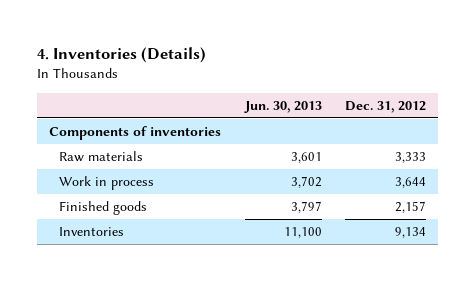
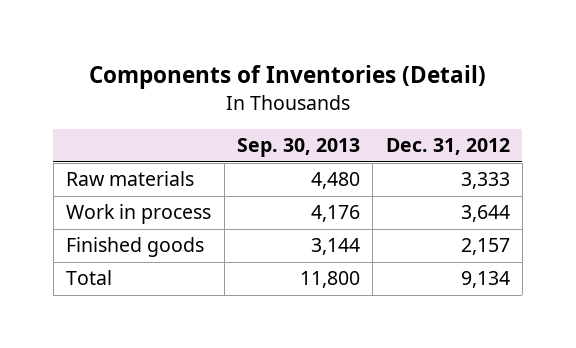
- 4. Inventories (Details)
+ Components of Inventories (Detail)
- | Jun. 30, 2013 | Dec. 31, 2012
+ | Sep. 30, 2013 | Dec. 31, 2012
- Components of inventories
- Inventories | 11,100 | 9,134
+ Total | 11,800 | 9,134

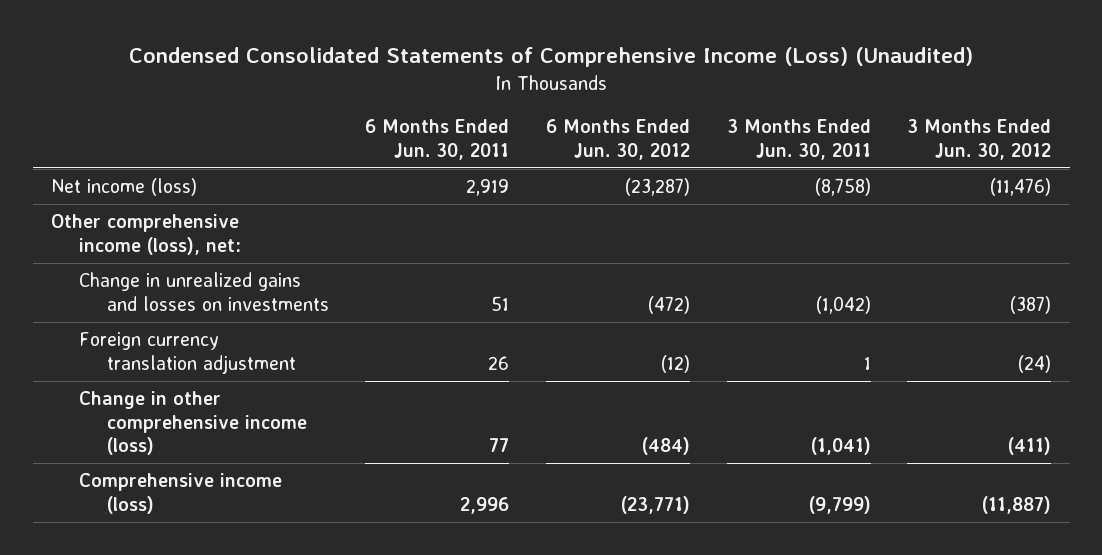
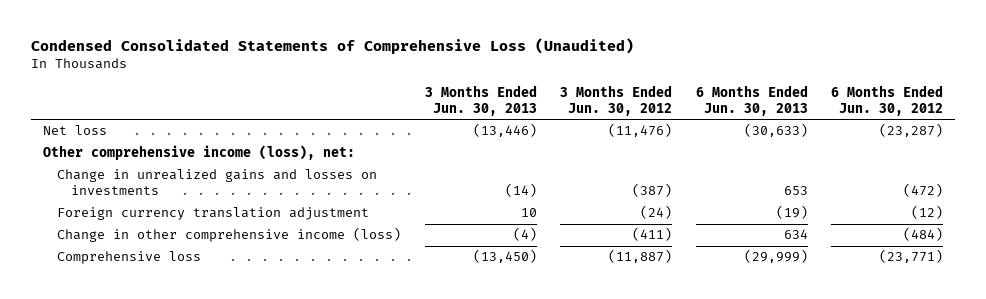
- Condensed Consolidated Statements of Comprehensive Income (Loss) (Unaudited)
+ Condensed Consolidated Statements of Comprehensive Loss (Unaudited)
- | 6 Months Ended Jun. 30, 2011 | 6 Months Ended Jun. 30, 2012 | 3 Months Ended Jun. 30, 2011 | 3 Months Ended Jun. 30, 2012
+ | 3 Months Ended Jun. 30, 2013 | 3 Months Ended Jun. 30, 2012 | 6 Months Ended Jun. 30, 2013 | 6 Months Ended Jun. 30, 2012
- Net income (loss) | 2,919 | (23,287) | (8,758) | (11,476)
+ Net loss | (13,446) | (11,476) | (30,633) | (23,287)
- Comprehensive income (loss) | 2,996 | (23,771) | (9,799) | (11,887)
+ Comprehensive loss | (13,450) | (11,887) | (29,999) | (23,771)

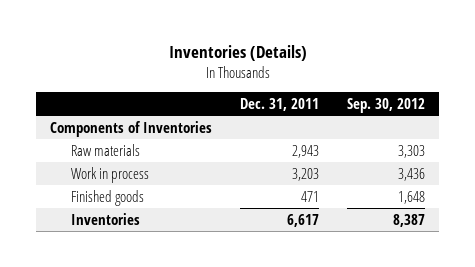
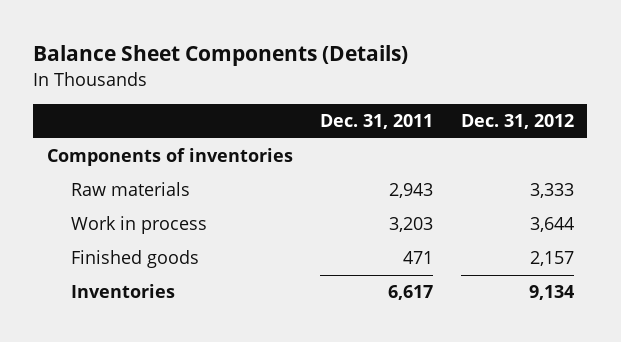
- Inventories (Details)
+ Balance Sheet Components (Details)
- | Dec. 31, 2011 | Sep. 30, 2012
+ | Dec. 31, 2011 | Dec. 31, 2012
- Components of Inventories
+ Components of inventories

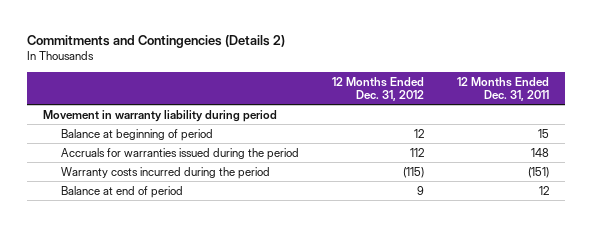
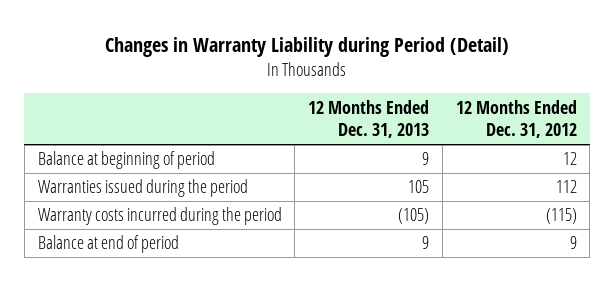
- Commitments and Contingencies (Details 2)
+ Changes in Warranty Liability during Period (Detail)
- | 12 Months Ended Dec. 31, 2012 | 12 Months Ended Dec. 31, 2011
+ | 12 Months Ended Dec. 31, 2013 | 12 Months Ended Dec. 31, 2012
- Movement in warranty liability during period
- Accruals for warranties issued during the period | 112 | 148
+ Warranties issued during the period | 105 | 112

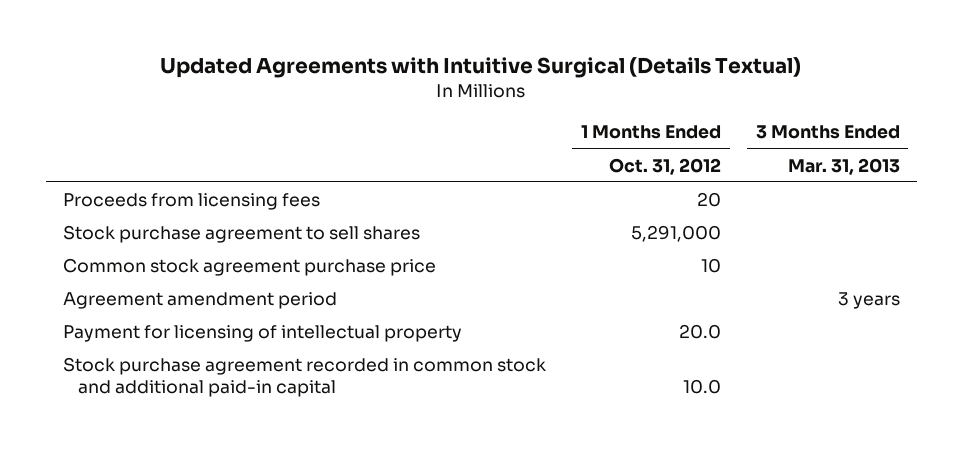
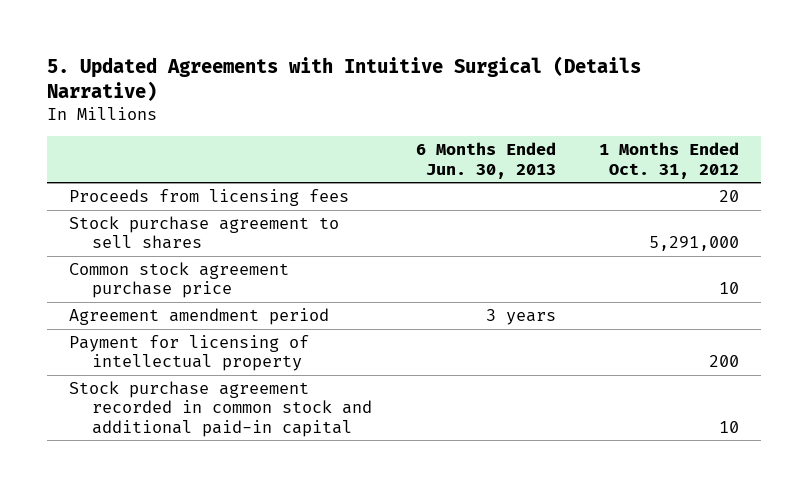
- Updated Agreements with Intuitive Surgical (Details Textual)
+ 5. Updated Agreements with Intuitive Surgical (Details Narrative)
- | 1 Months Ended Oct. 31, 2012 | 3 Months Ended Mar. 31, 2013
+ | 6 Months Ended Jun. 30, 2013 | 1 Months Ended Oct. 31, 2012
- Payment for licensing of intellectual property | 20.0 |
- Stock purchase agreement recorded in common stock and additional paid-in capital | 10.0 |
+ Payment for licensing of intellectual property | | 200
+ Stock purchase agreement recorded in common stock and additional paid-in capital | | 10

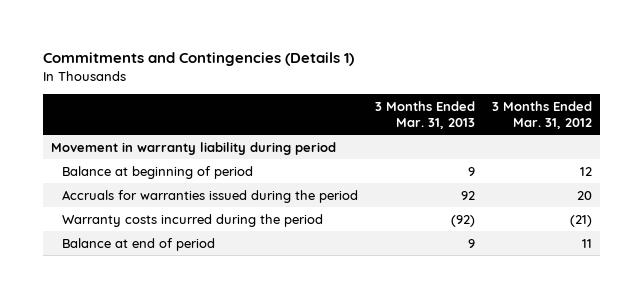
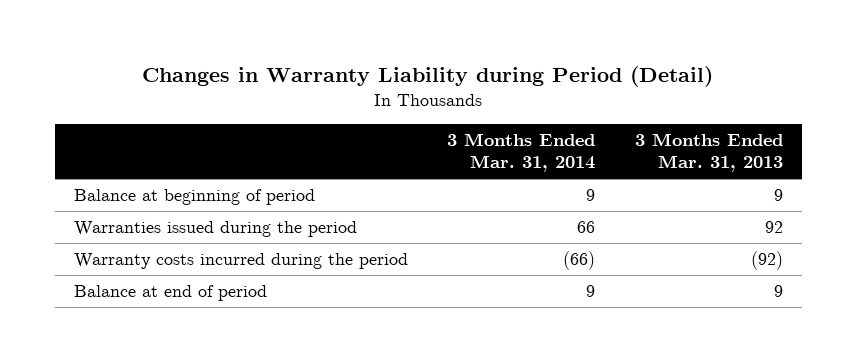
- Commitments and Contingencies (Details 1)
+ Changes in Warranty Liability during Period (Detail)
- | 3 Months Ended Mar. 31, 2013 | 3 Months Ended Mar. 31, 2012
+ | 3 Months Ended Mar. 31, 2014 | 3 Months Ended Mar. 31, 2013
- Movement in warranty liability during period
- Accruals for warranties issued during the period | 92 | 20
+ Warranties issued during the period | 66 | 92

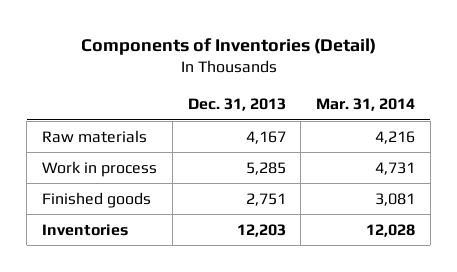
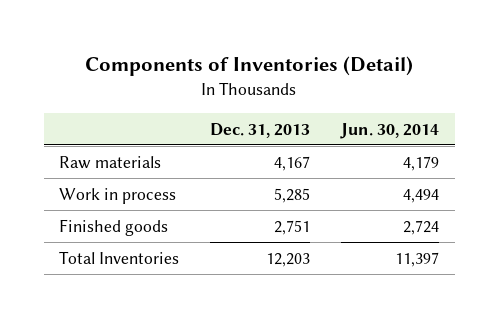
- | Dec. 31, 2013 | Mar. 31, 2014
+ | Dec. 31, 2013 | Jun. 30, 2014
- Inventories | 12,203 | 12,028
+ Total Inventories | 12,203 | 11,397

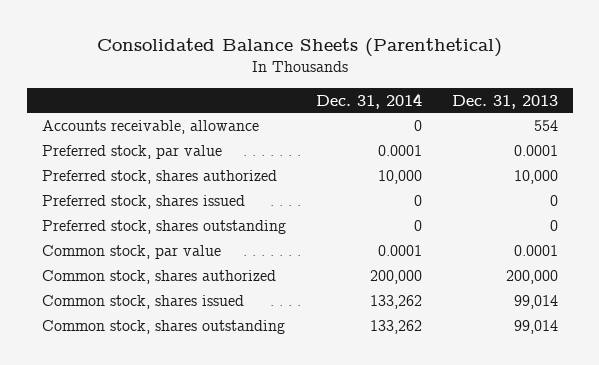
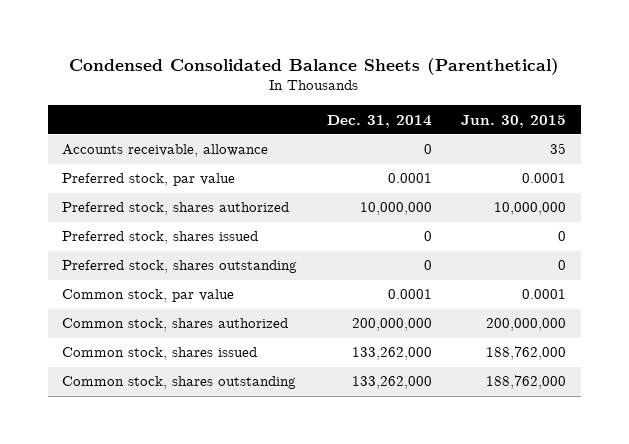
- Consolidated Balance Sheets (Parenthetical)
+ Condensed Consolidated Balance Sheets (Parenthetical)
- | Dec. 31, 2014 | Dec. 31, 2013
+ | Dec. 31, 2014 | Jun. 30, 2015
- Preferred stock, shares authorized | 10,000 | 10,000
+ Preferred stock, shares authorized | 10,000,000 | 10,000,000
- Common stock, shares authorized | 200,000 | 200,000
- Common stock, shares issued | 133,262 | 99,014
- Common stock, shares outstanding | 133,262 | 99,014
+ Common stock, shares authorized | 200,000,000 | 200,000,000
+ Common stock, shares issued | 133,262,000 | 188,762,000
+ Common stock, shares outstanding | 133,262,000 | 188,762,000

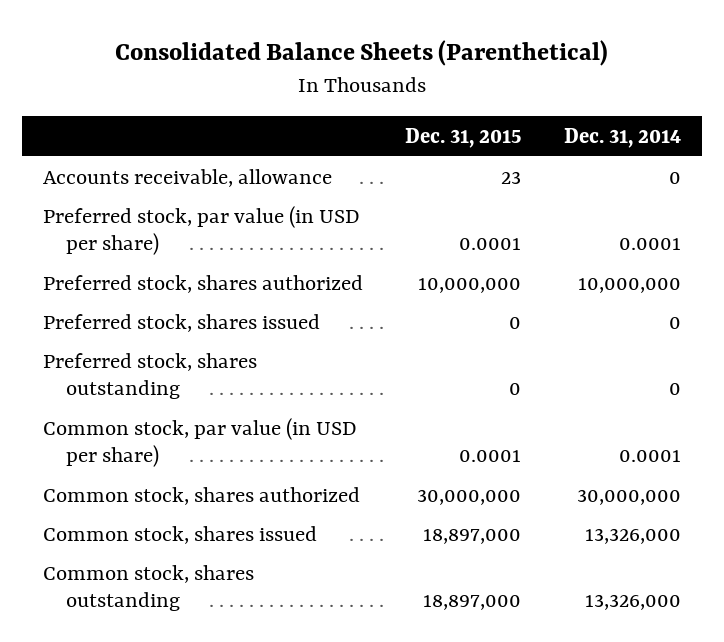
- Condensed Consolidated Balance Sheets (Parenthetical)
+ Consolidated Balance Sheets (Parenthetical)
- | Dec. 31, 2014 | Jun. 30, 2015
+ | Dec. 31, 2015 | Dec. 31, 2014
- Preferred stock, par value | 0.0001 | 0.0001
+ Preferred stock, par value (in USD per share) | 0.0001 | 0.0001
- Common stock, par value | 0.0001 | 0.0001
- Common stock, shares authorized | 200,000,000 | 200,000,000
- Common stock, shares issued | 133,262,000 | 188,762,000
- Common stock, shares outstanding | 133,262,000 | 188,762,000
+ Common stock, par value (in USD per share) | 0.0001 | 0.0001
+ Common stock, shares authorized | 30,000,000 | 30,000,000
+ Common stock, shares issued | 18,897,000 | 13,326,000
+ Common stock, shares outstanding | 18,897,000 | 13,326,000

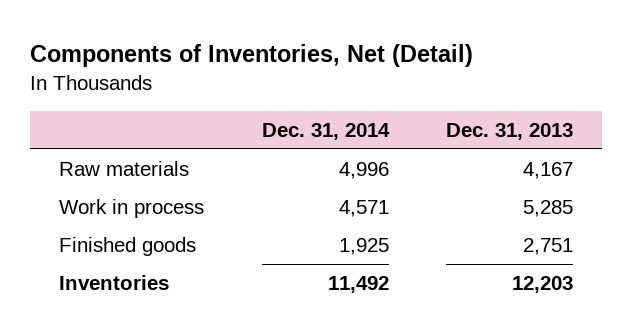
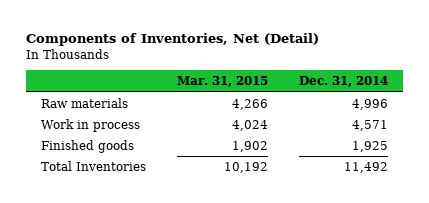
- | Dec. 31, 2014 | Dec. 31, 2013
+ | Mar. 31, 2015 | Dec. 31, 2014
- Inventories | 11,492 | 12,203
+ Total Inventories | 10,192 | 11,492

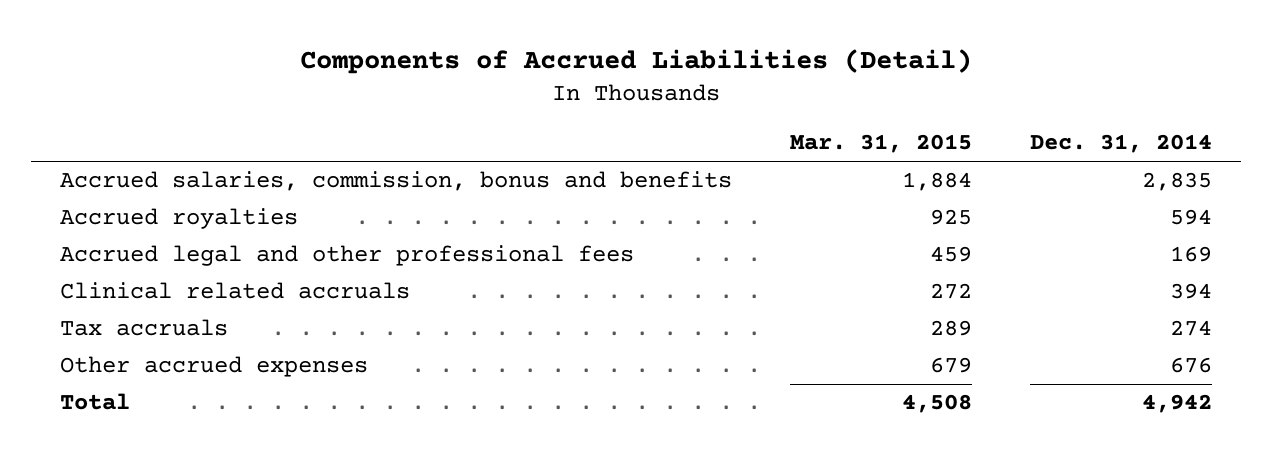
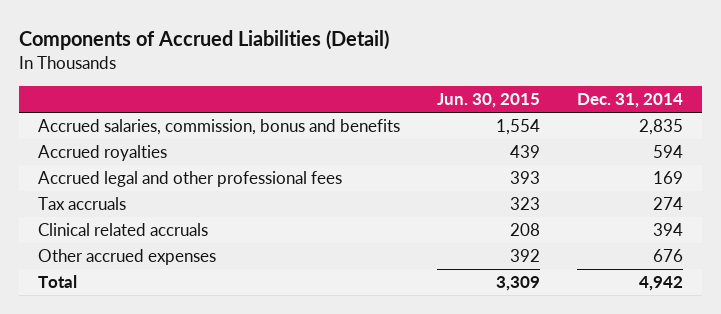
- | Mar. 31, 2015 | Dec. 31, 2014
+ | Jun. 30, 2015 | Dec. 31, 2014
moved down: Clinical related accruals | 208 | 394

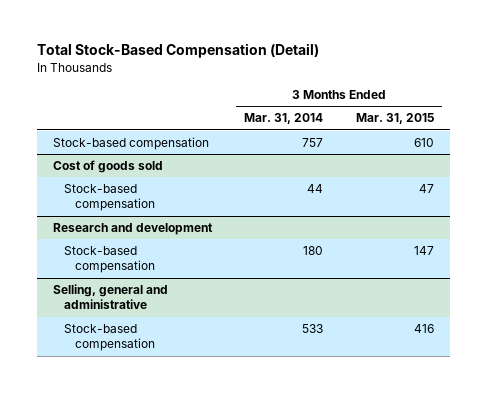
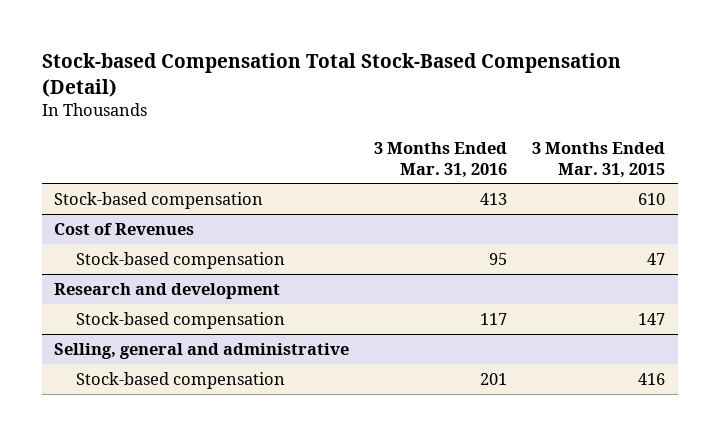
- Total Stock-Based Compensation (Detail)
+ Stock-based Compensation Total Stock-Based Compensation (Detail)
- | 3 Months Ended Mar. 31, 2014 | 3 Months Ended Mar. 31, 2015
+ | 3 Months Ended Mar. 31, 2016 | 3 Months Ended Mar. 31, 2015
- Cost of goods sold
+ Cost of Revenues

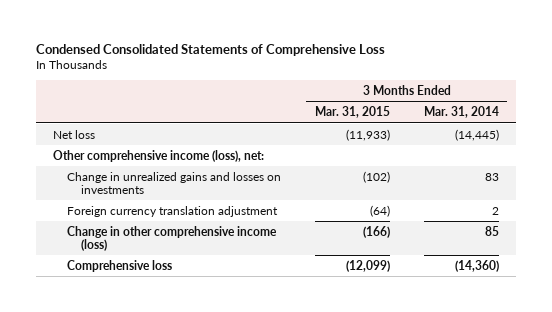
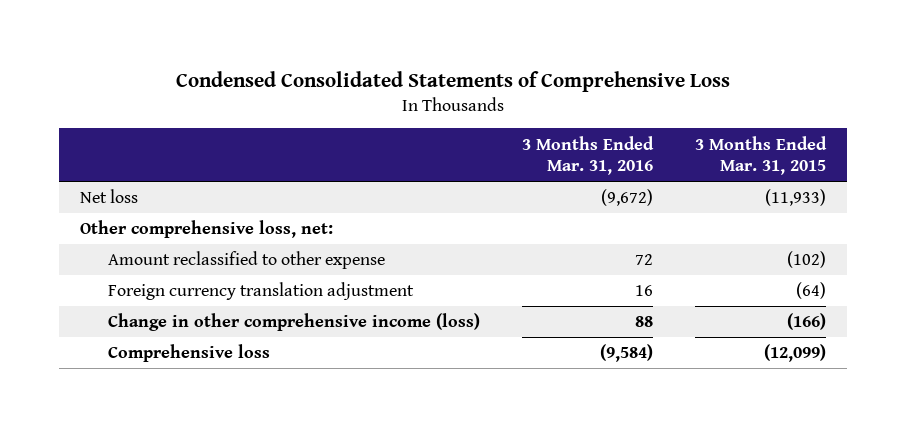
- | 3 Months Ended Mar. 31, 2015 | 3 Months Ended Mar. 31, 2014
+ | 3 Months Ended Mar. 31, 2016 | 3 Months Ended Mar. 31, 2015
- Other comprehensive income (loss), net:
- Change in unrealized gains and losses on investments | (102) | 83
+ Other comprehensive loss, net:
+ Amount reclassified to other expense | 72 | (102)

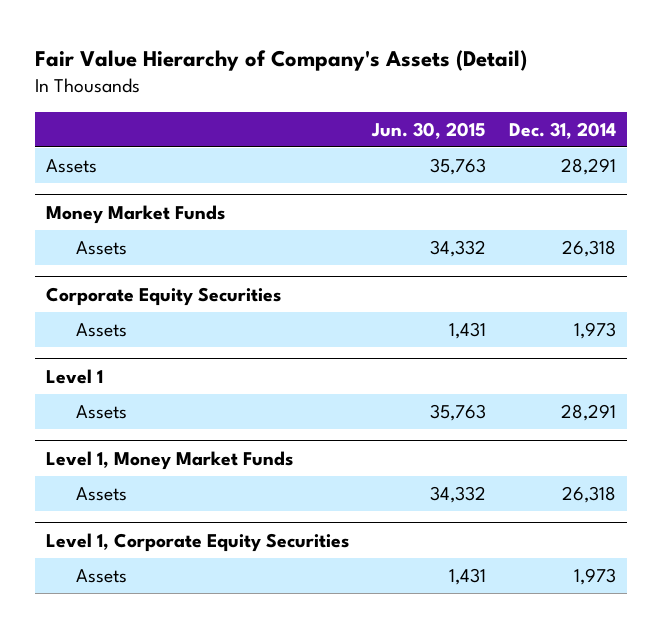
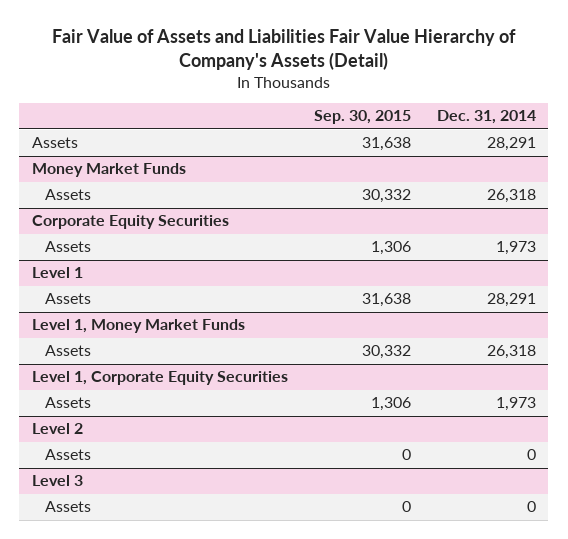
- Fair Value Hierarchy of Company's Assets (Detail)
+ Fair Value of Assets and Liabilities Fair Value Hierarchy of Company's Assets (Detail)
- | Jun. 30, 2015 | Dec. 31, 2014
+ | Sep. 30, 2015 | Dec. 31, 2014
+ Level 2
+ Assets | 0 | 0
+ Level 3
+ Assets | 0 | 0

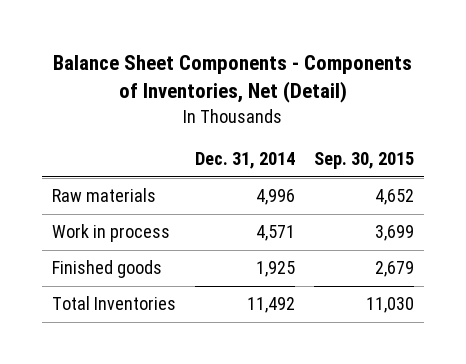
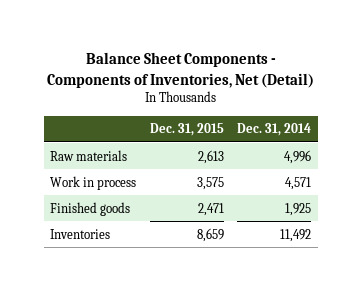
- | Dec. 31, 2014 | Sep. 30, 2015
+ | Dec. 31, 2015 | Dec. 31, 2014
- Total Inventories | 11,492 | 11,030
+ Inventories | 8,659 | 11,492

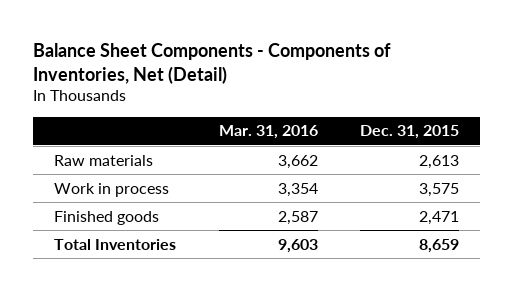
- | Dec. 31, 2015 | Dec. 31, 2014
+ | Mar. 31, 2016 | Dec. 31, 2015
- Inventories | 8,659 | 11,492
+ Total Inventories | 9,603 | 8,659

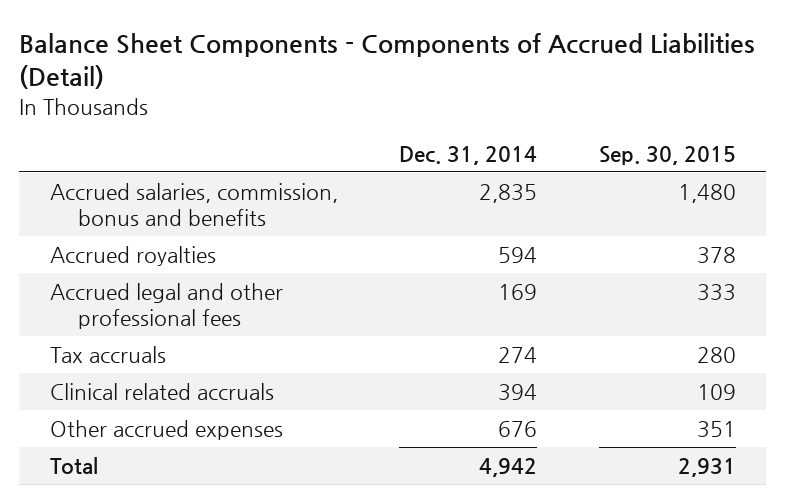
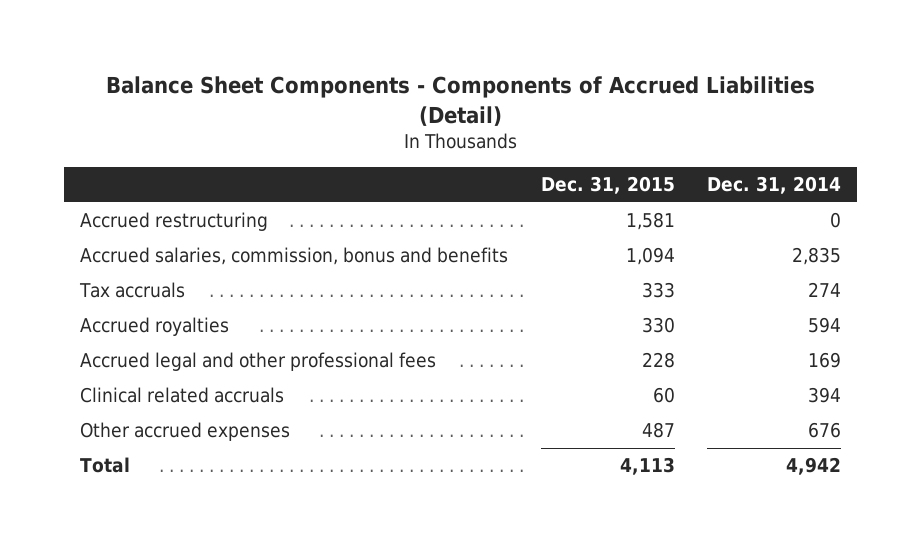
- | Dec. 31, 2014 | Sep. 30, 2015
+ | Dec. 31, 2015 | Dec. 31, 2014
+ Accrued restructuring | 1,581 | 0
moved up: Tax accruals | 333 | 274

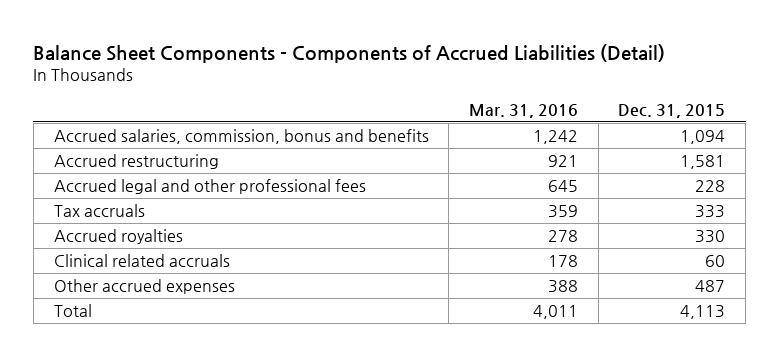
- | Dec. 31, 2015 | Dec. 31, 2014
+ | Mar. 31, 2016 | Dec. 31, 2015
moved down: Accrued restructuring | 921 | 1,581
moved up: Accrued legal and other professional fees | 645 | 228

